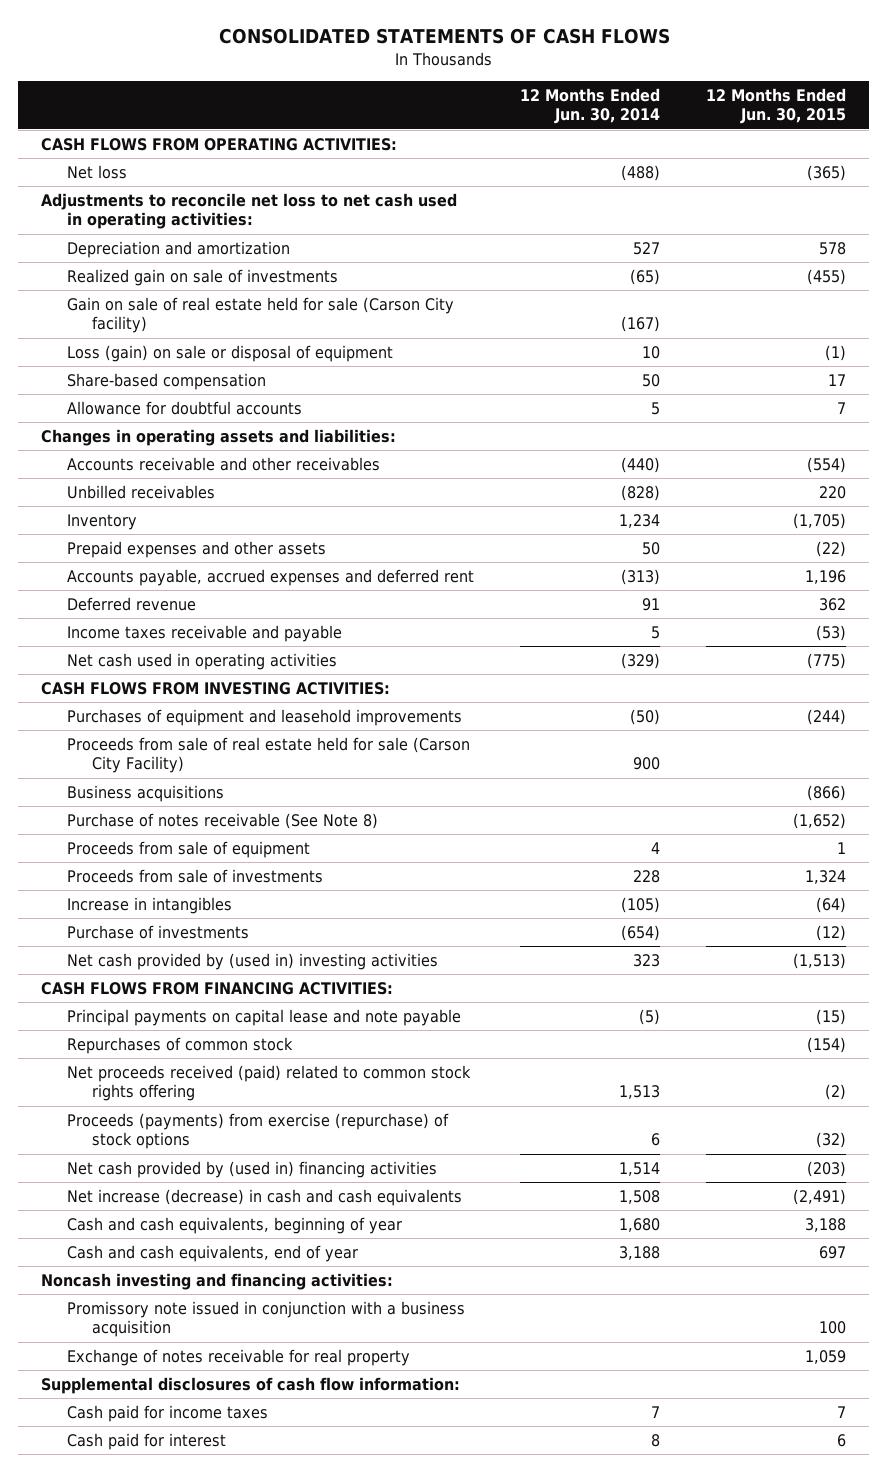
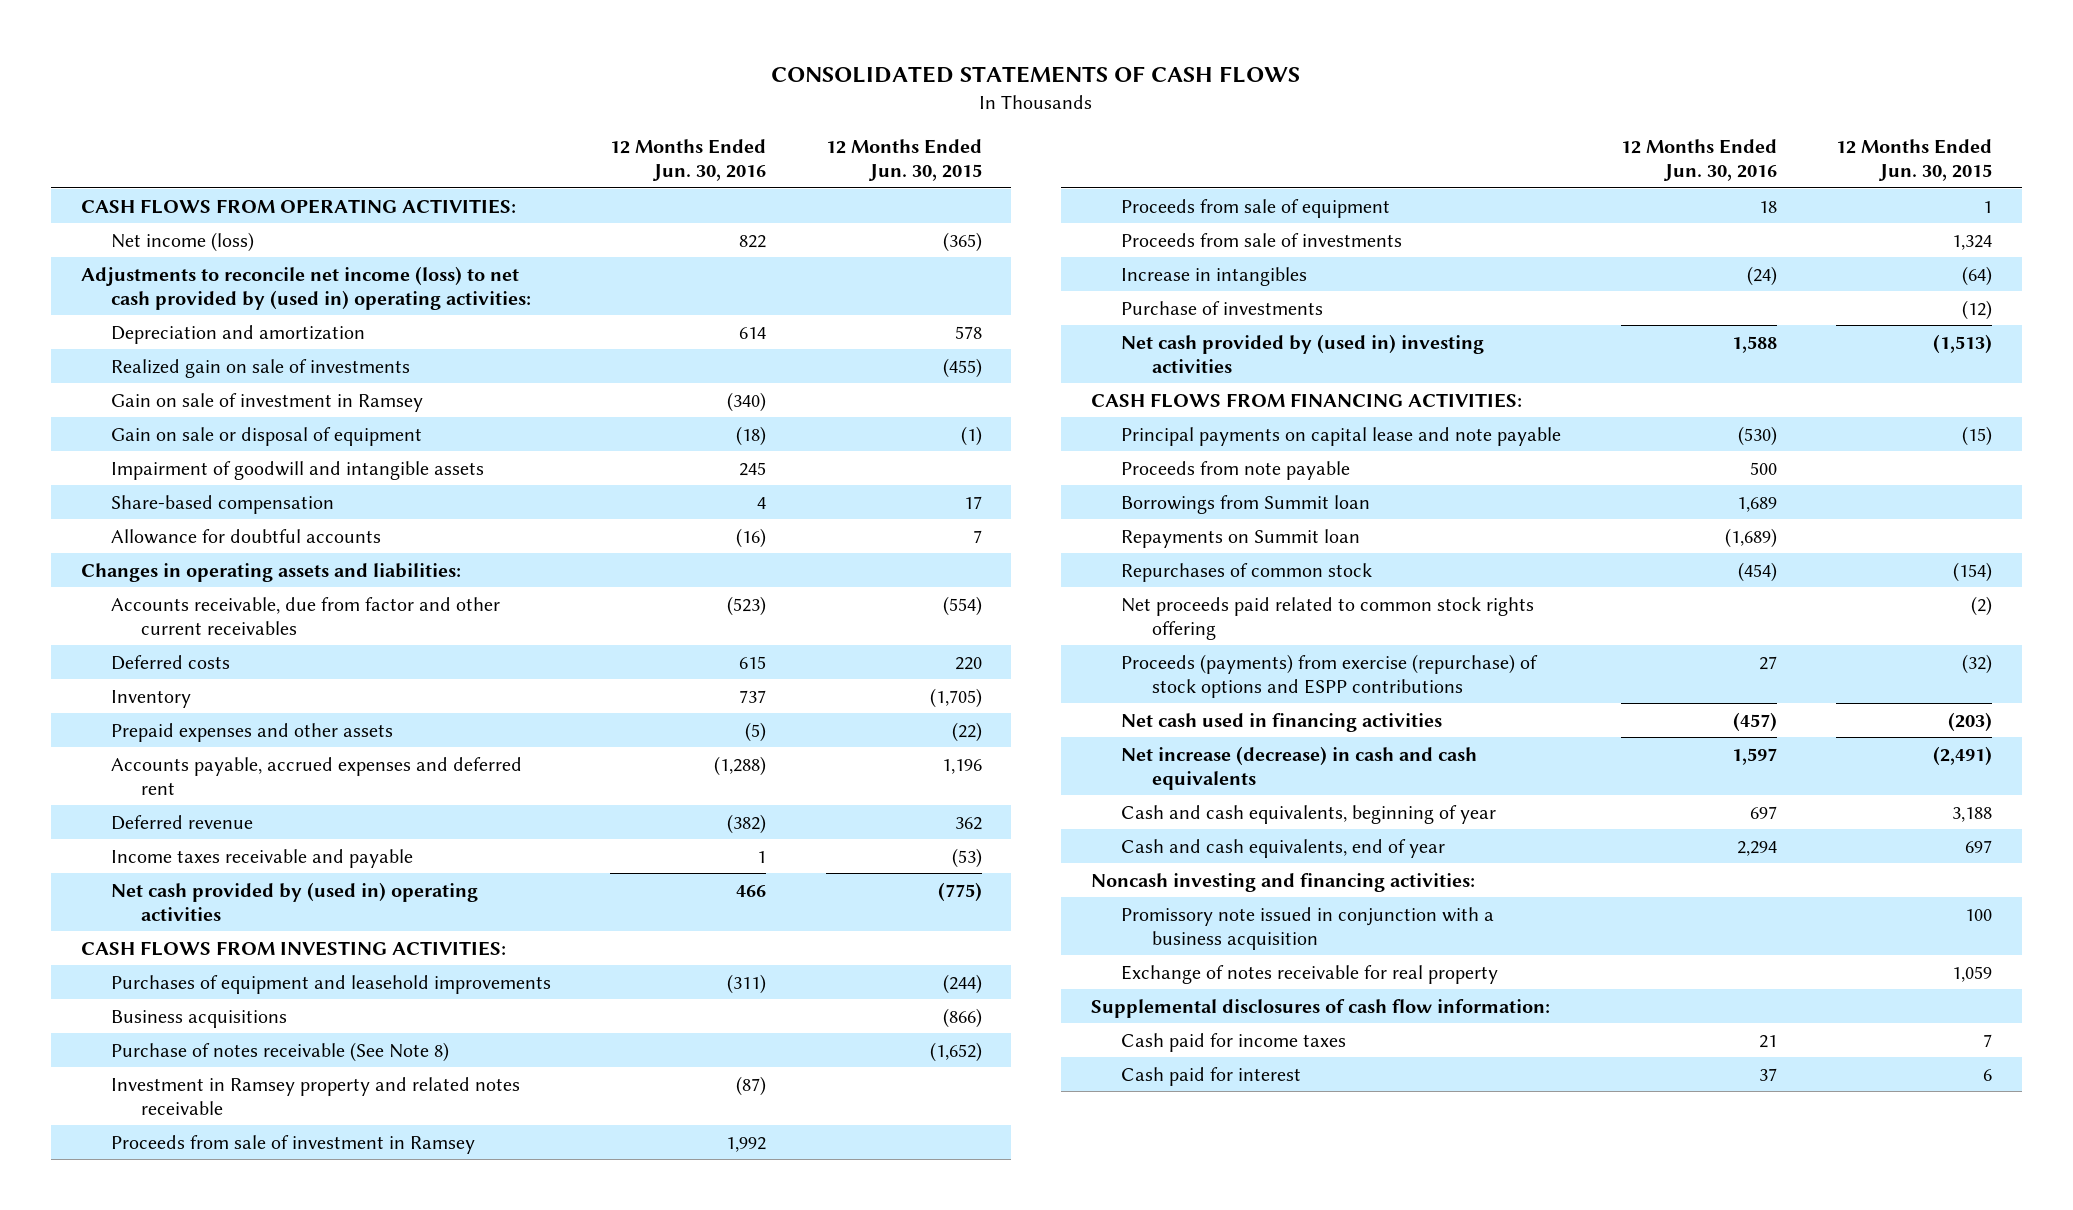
- | 12 Months Ended Jun. 30, 2014 | 12 Months Ended Jun. 30, 2015
+ | 12 Months Ended Jun. 30, 2016 | 12 Months Ended Jun. 30, 2015
- Net loss | (488) | (365)
- Adjustments to reconcile net loss to net cash used in operating activities:
+ Net income (loss) | 822 | (365)
+ Adjustments to reconcile net income (loss) to net cash provided by (used in) operating activities:
- Gain on sale of real estate held for sale (Carson City facility) | (167) |
- Loss (gain) on sale or disposal of equipment | 10 | (1)
+ Gain on sale of investment in Ramsey | (340) |
+ Gain on sale or disposal of equipment | (18) | (1)
+ Impairment of goodwill and intangible assets | 245 |
- Accounts receivable and other receivables | (440) | (554)
- Unbilled receivables | (828) | 220
+ Accounts receivable, due from factor and other current receivables | (523) | (554)
+ Deferred costs | 615 | 220
- Net cash used in operating activities | (329) | (775)
+ Net cash provided by (used in) operating activities | 466 | (775)
- Proceeds from sale of real estate held for sale (Carson City Facility) | 900 |
+ Investment in Ramsey property and related notes receivable | (87) |
+ Proceeds from sale of investment in Ramsey | 1,992 |
+ Proceeds from note payable | 500 |
+ Borrowings from Summit loan | 1,689 |
+ Repayments on Summit loan | (1,689) |
- Net proceeds received (paid) related to common stock rights offering | 1,513 | (2)
- Proceeds (payments) from exercise (repurchase) of stock options | 6 | (32)
- Net cash provided by (used in) financing activities | 1,514 | (203)
+ Net proceeds paid related to common stock rights offering | | (2)
+ Proceeds (payments) from exercise (repurchase) of stock options and ESPP contributions | 27 | (32)
+ Net cash used in financing activities | (457) | (203)

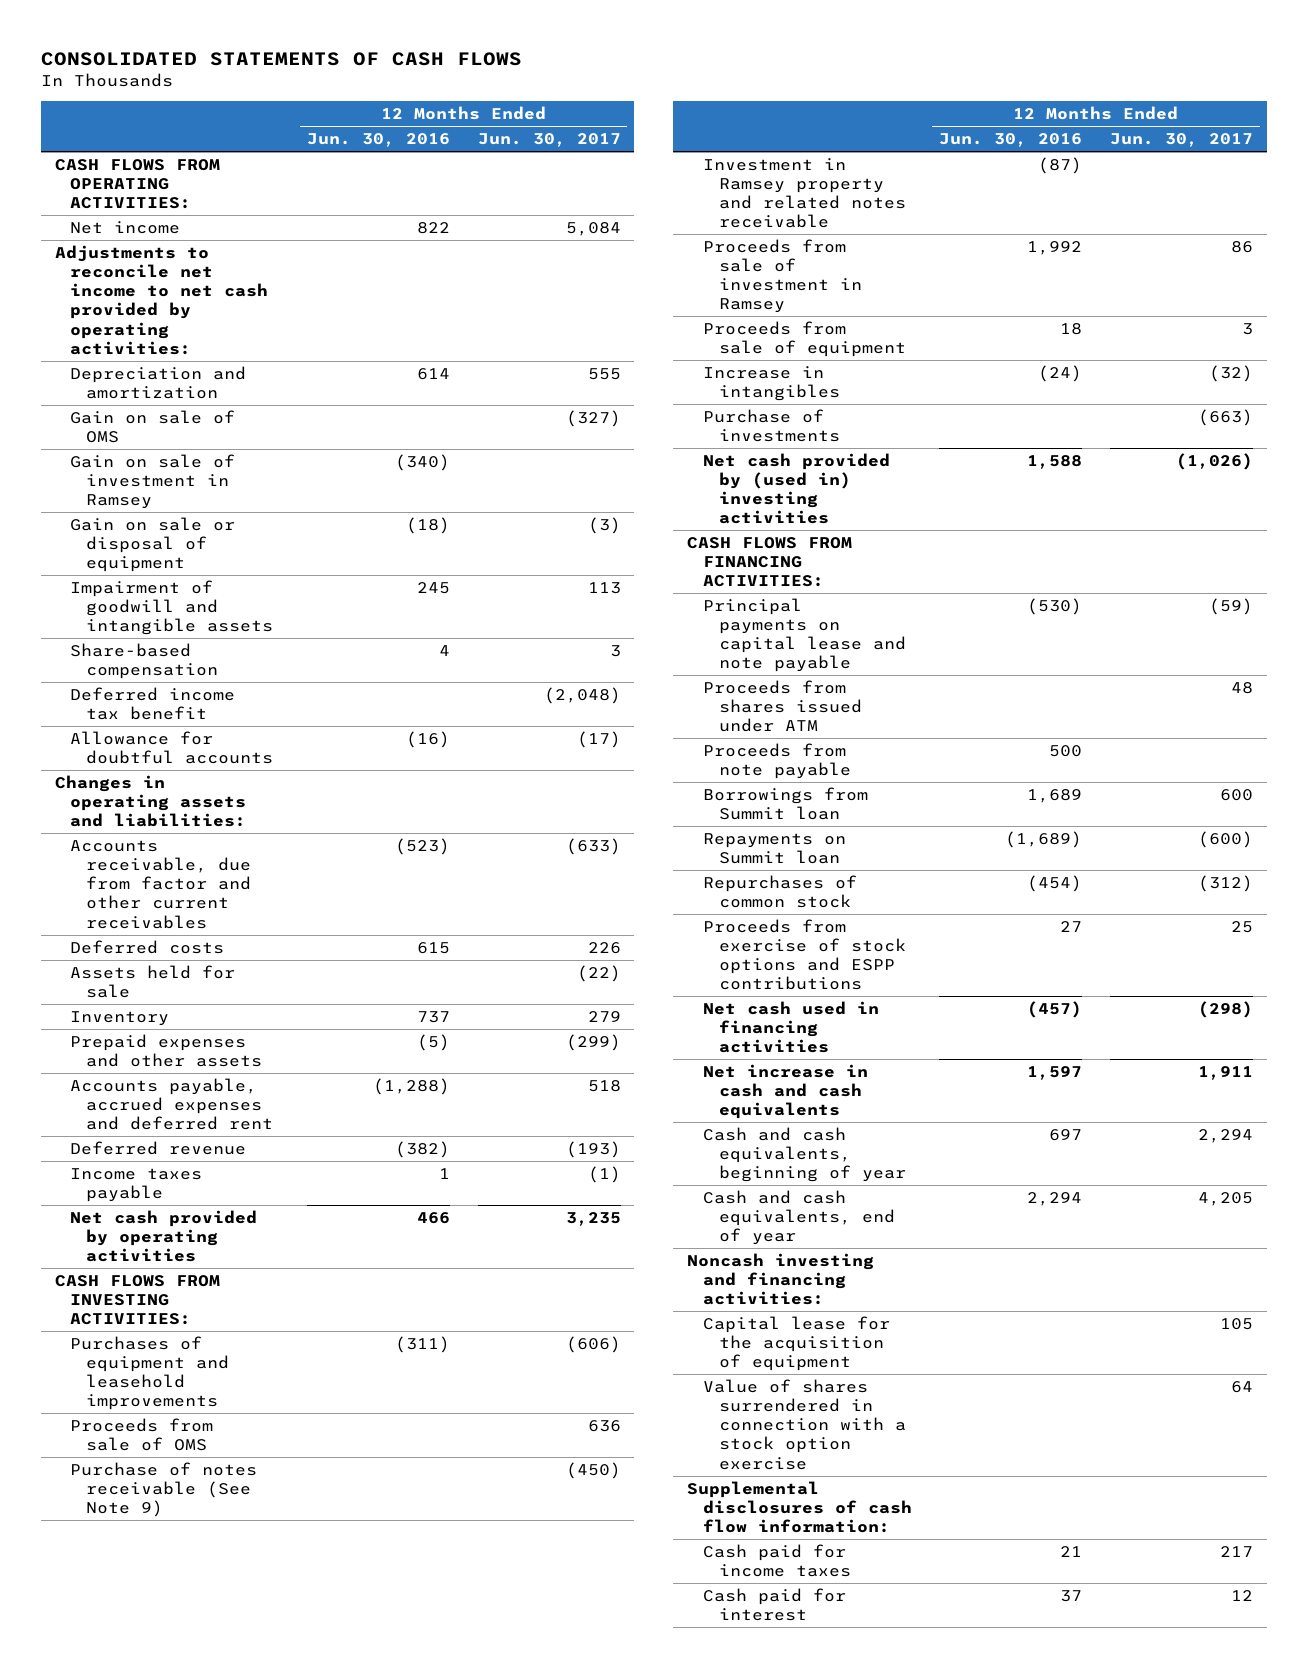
- | 12 Months Ended Jun. 30, 2016 | 12 Months Ended Jun. 30, 2015
+ | 12 Months Ended Jun. 30, 2016 | 12 Months Ended Jun. 30, 2017
- Net income (loss) | 822 | (365)
- Adjustments to reconcile net income (loss) to net cash provided by (used in) operating activities:
+ Net income | 822 | 5,084
+ Adjustments to reconcile net income to net cash provided by operating activities:
- Realized gain on sale of investments | | (455)
+ Gain on sale of OMS | | (327)
+ Deferred income tax benefit | | (2,048)
+ Assets held for sale | | (22)
- Income taxes receivable and payable | 1 | (53)
- Net cash provided by (used in) operating activities | 466 | (775)
+ Income taxes payable | 1 | (1)
+ Net cash provided by operating activities | 466 | 3,235
- Business acquisitions | | (866)
- Purchase of notes receivable (See Note 8) | | (1,652)
+ Proceeds from sale of OMS | | 636
+ Purchase of notes receivable (See Note 9) | | (450)
- Proceeds from sale of investments | | 1,324
+ Proceeds from shares issued under ATM | | 48
- Net proceeds paid related to common stock rights offering | | (2)
- Proceeds (payments) from exercise (repurchase) of stock options and ESPP contributions | 27 | (32)
+ Proceeds from exercise of stock options and ESPP contributions | 27 | 25
- Net increase (decrease) in cash and cash equivalents | 1,597 | (2,491)
+ Net increase in cash and cash equivalents | 1,597 | 1,911
- Promissory note issued in conjunction with a business acquisition | | 100
- Exchange of notes receivable for real property | | 1,059
+ Capital lease for the acquisition of equipment | | 105
+ Value of shares surrendered in connection with a stock option exercise | | 64

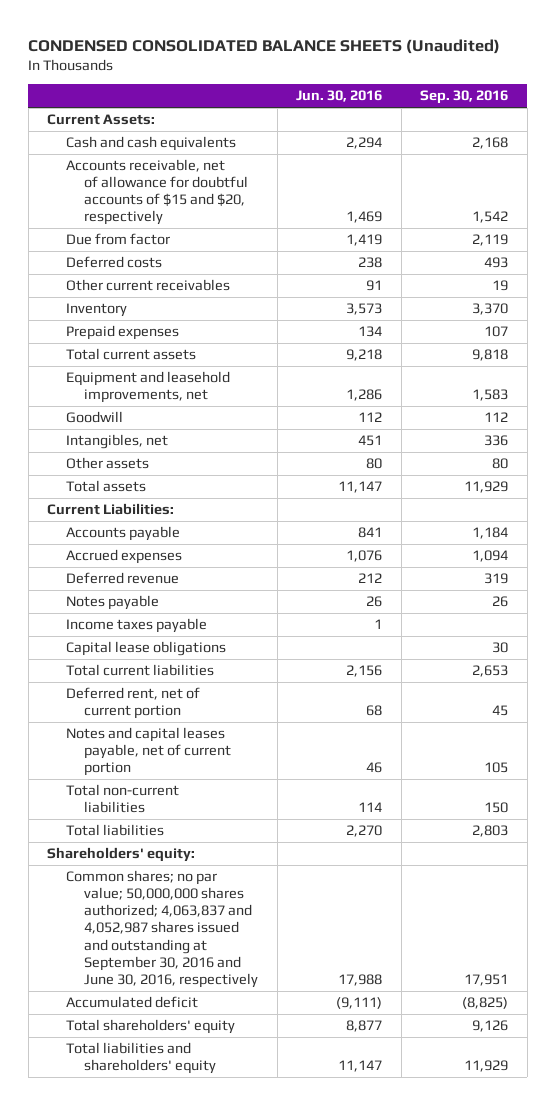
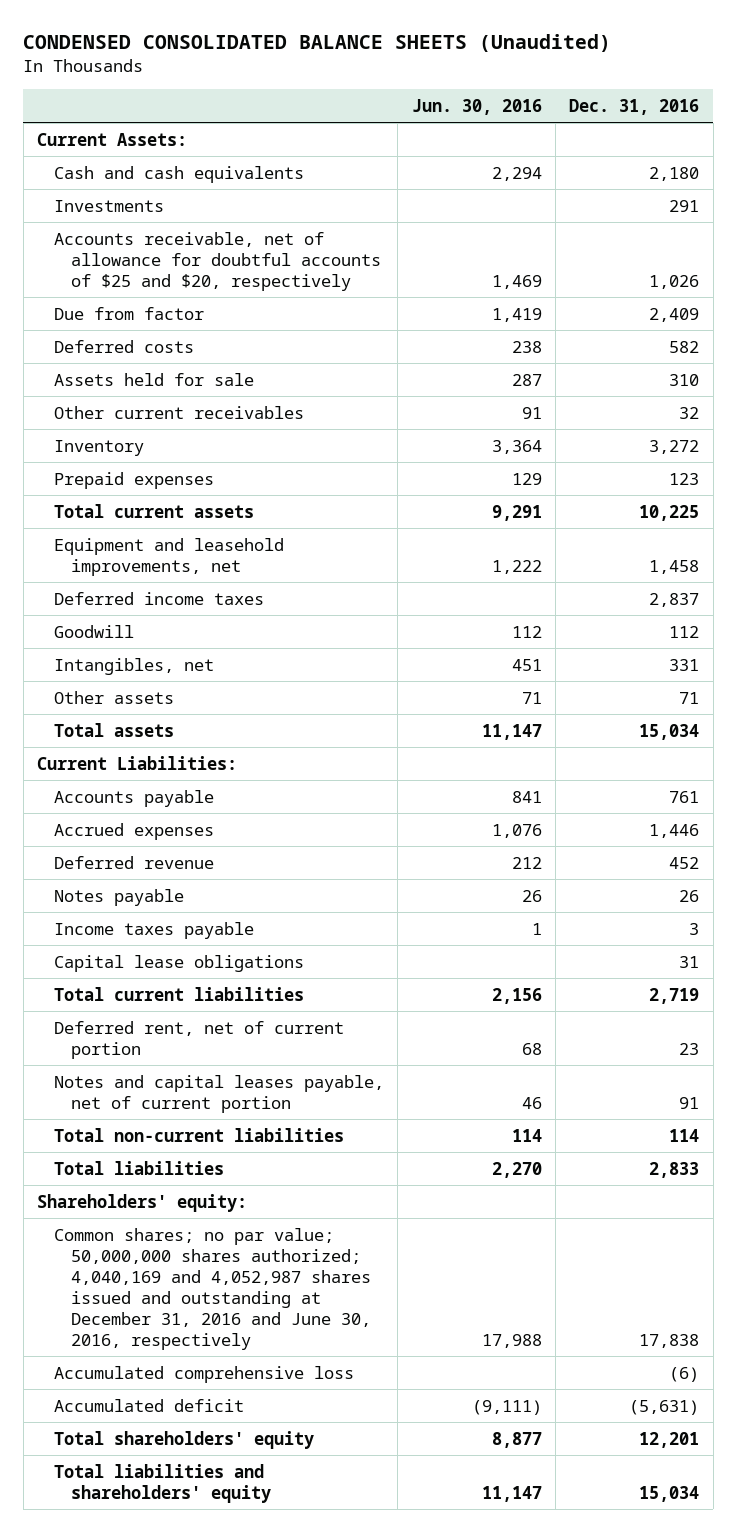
- | Jun. 30, 2016 | Sep. 30, 2016
+ | Jun. 30, 2016 | Dec. 31, 2016
- Accounts receivable, net of allowance for doubtful accounts of $15 and $20, respectively | 1,469 | 1,542
+ Investments | | 291
+ Accounts receivable, net of allowance for doubtful accounts of $25 and $20, respectively | 1,469 | 1,026
+ Assets held for sale | 287 | 310
- Inventory | 3,573 | 3,370
- Prepaid expenses | 134 | 107
- Total current assets | 9,218 | 9,818
- Equipment and leasehold improvements, net | 1,286 | 1,583
+ Inventory | 3,364 | 3,272
+ Prepaid expenses | 129 | 123
+ Total current assets | 9,291 | 10,225
+ Equipment and leasehold improvements, net | 1,222 | 1,458
+ Deferred income taxes | | 2,837
- Other assets | 80 | 80
+ Other assets | 71 | 71
- Common shares; no par value; 50,000,000 shares authorized; 4,063,837 and 4,052,987 shares issued and outstanding at September 30, 2016 and June 30, 2016, respectively | 17,988 | 17,951
+ Common shares; no par value; 50,000,000 shares authorized; 4,040,169 and 4,052,987 shares issued and outstanding at December 31, 2016 and June 30, 2016, respectively | 17,988 | 17,838
+ Accumulated comprehensive loss | | (6)

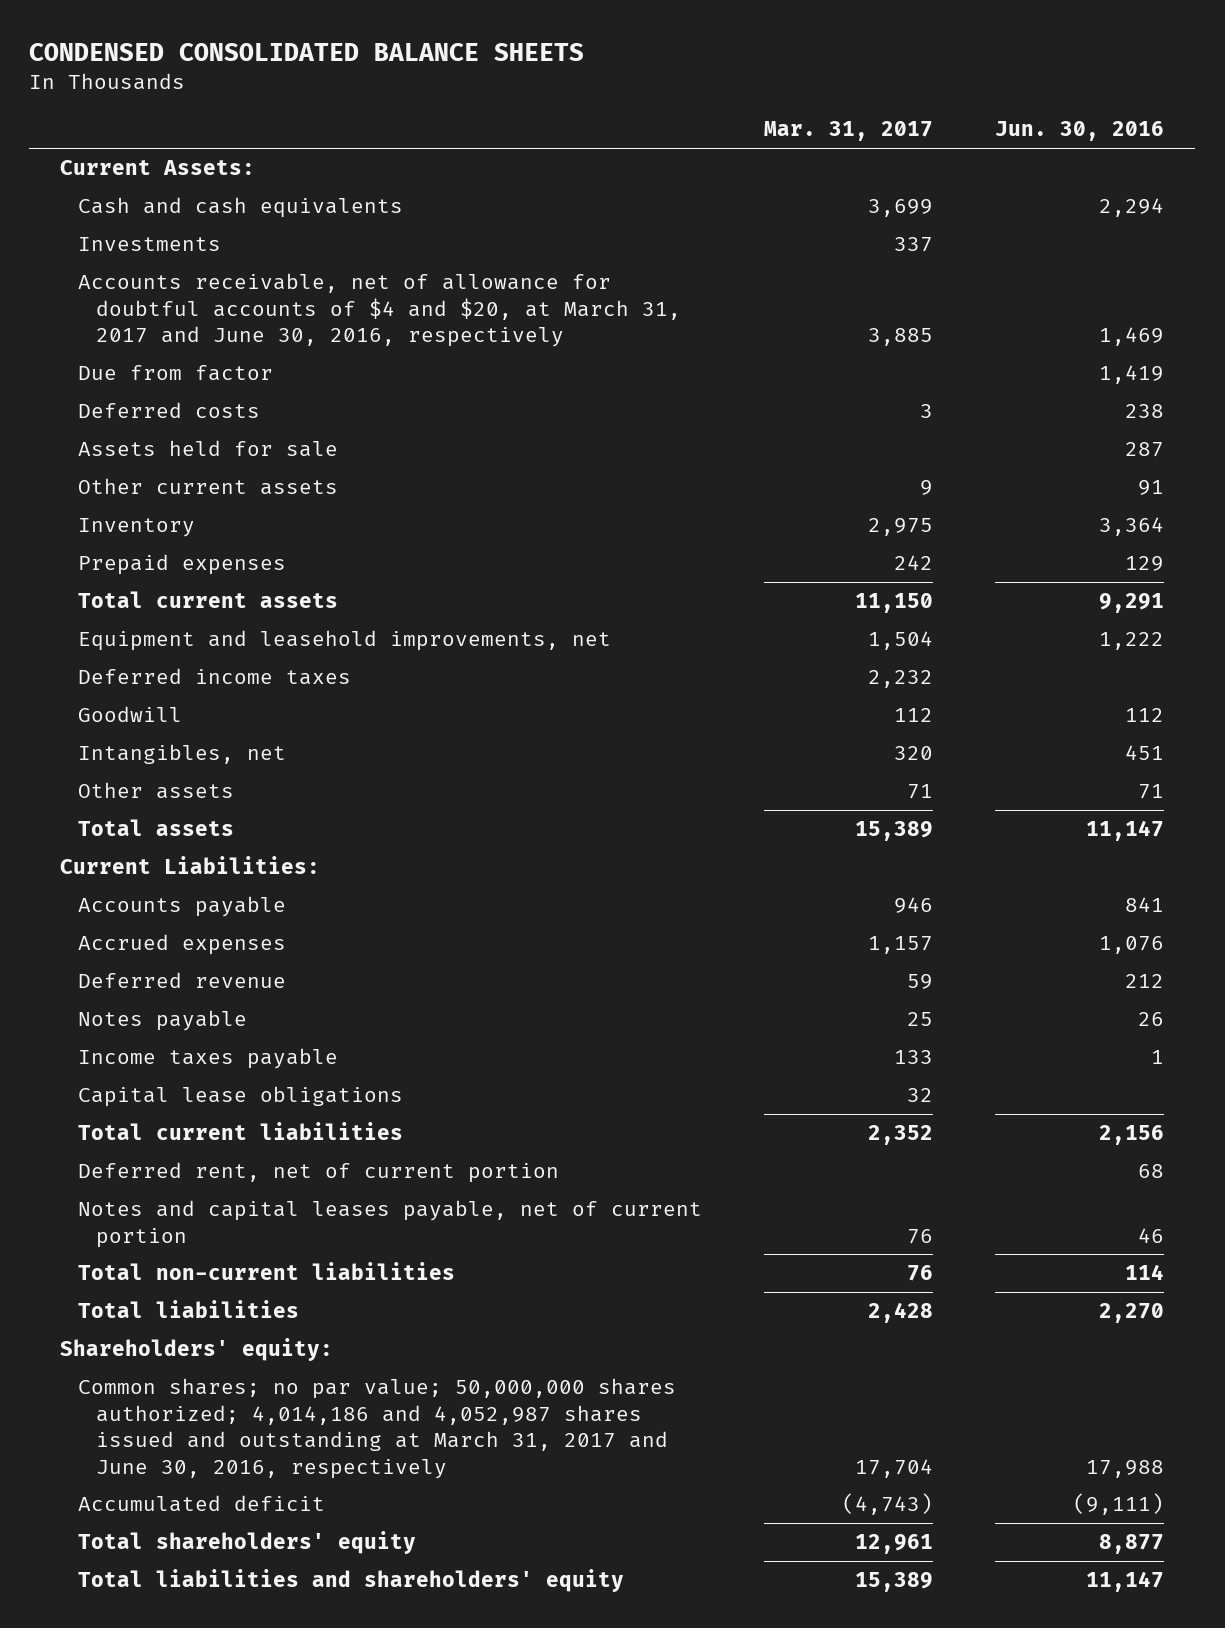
- CONDENSED CONSOLIDATED BALANCE SHEETS (Unaudited)
+ CONDENSED CONSOLIDATED BALANCE SHEETS
- | Jun. 30, 2016 | Dec. 31, 2016
+ | Mar. 31, 2017 | Jun. 30, 2016
- Accounts receivable, net of allowance for doubtful accounts of $25 and $20, respectively | 1,469 | 1,026
+ Accounts receivable, net of allowance for doubtful accounts of $4 and $20, at March 31, 2017 and June 30, 2016, respectively | 3,885 | 1,469
- Other current receivables | 91 | 32
+ Other current assets | 9 | 91
- Common shares; no par value; 50,000,000 shares authorized; 4,040,169 and 4,052,987 shares issued and outstanding at December 31, 2016 and June 30, 2016, respectively | 17,988 | 17,838
- Accumulated comprehensive loss | | (6)
+ Common shares; no par value; 50,000,000 shares authorized; 4,014,186 and 4,052,987 shares issued and outstanding at March 31, 2017 and June 30, 2016, respectively | 17,704 | 17,988

